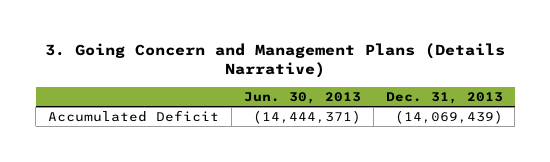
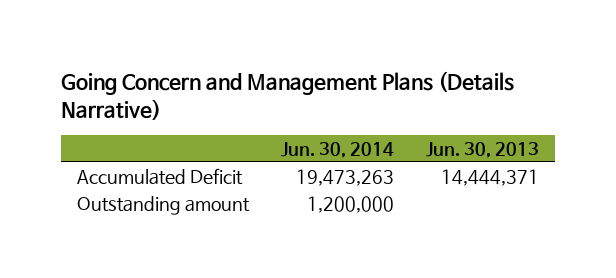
- 3. Going Concern and Management Plans (Details Narrative)
+ Going Concern and Management Plans (Details Narrative)
- | Jun. 30, 2013 | Dec. 31, 2013
+ | Jun. 30, 2014 | Jun. 30, 2013
- Accumulated Deficit | (14,444,371) | (14,069,439)
+ Accumulated Deficit | 19,473,263 | 14,444,371
+ Outstanding amount | 1,200,000 |

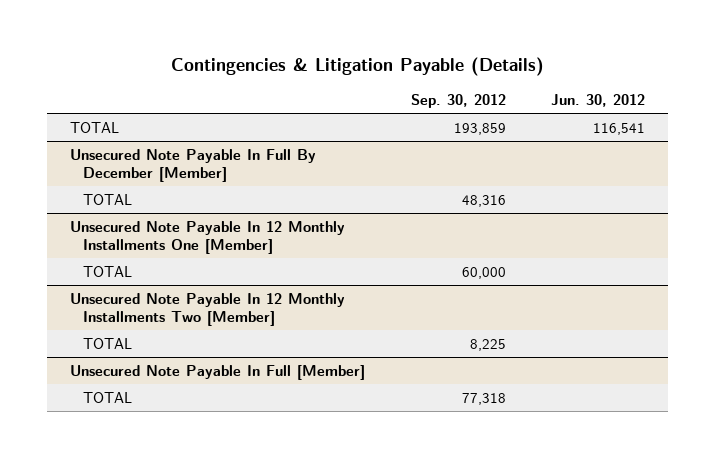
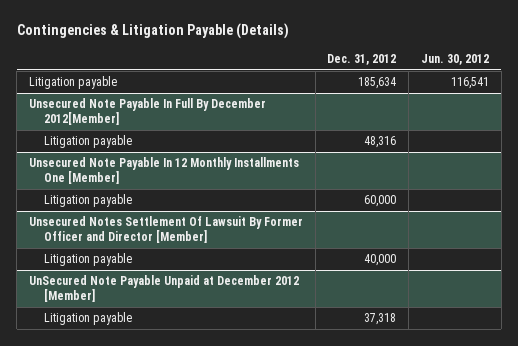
- | Sep. 30, 2012 | Jun. 30, 2012
+ | Dec. 31, 2012 | Jun. 30, 2012
- TOTAL | 193,859 | 116,541
- Unsecured Note Payable In Full By December [Member]
- TOTAL | 48,316 |
+ Litigation payable | 185,634 | 116,541
+ Unsecured Note Payable In Full By December 2012[Member]
+ Litigation payable | 48,316 |
@ Unsecured Note Payable In 12 Monthly Installments One [Member]
- TOTAL | 60,000 |
- Unsecured Note Payable In 12 Monthly Installments Two [Member]
- TOTAL | 8,225 |
- Unsecured Note Payable In Full [Member]
- TOTAL | 77,318 |
@ Unsecured Note Payable In 12 Monthly Installments One [Member]
+ Litigation payable | 60,000 |
+ Unsecured Notes Settlement Of Lawsuit By Former Officer and Director [Member]
+ Litigation payable | 40,000 |
+ UnSecured Note Payable Unpaid at December 2012 [Member]
+ Litigation payable | 37,318 |

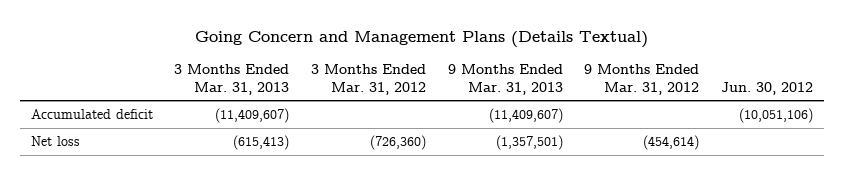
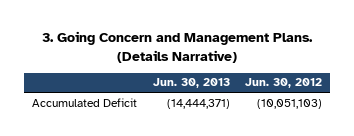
- Going Concern and Management Plans (Details Textual)
+ 3. Going Concern and Management Plans. (Details Narrative)
- | 3 Months Ended Mar. 31, 2013 | 3 Months Ended Mar. 31, 2012 | 9 Months Ended Mar. 31, 2013 | 9 Months Ended Mar. 31, 2012 | Jun. 30, 2012
+ | Jun. 30, 2013 | Jun. 30, 2012
- Accumulated deficit | (11,409,607) | | (11,409,607) | | (10,051,106)
- Net loss | (615,413) | (726,360) | (1,357,501) | (454,614) |
+ Accumulated Deficit | (14,444,371) | (10,051,103)

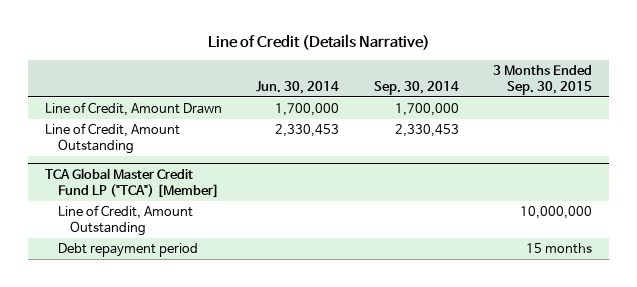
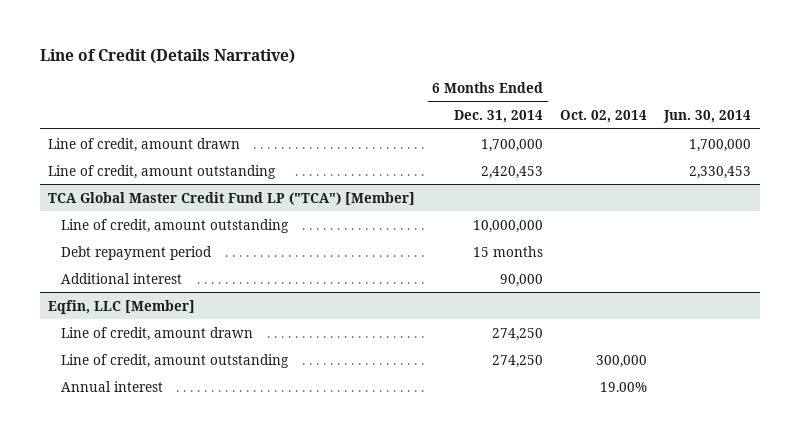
- | Jun. 30, 2014 | Sep. 30, 2014 | 3 Months Ended Sep. 30, 2015
+ | 6 Months Ended Dec. 31, 2014 | Oct. 02, 2014 | Jun. 30, 2014
- Line of Credit, Amount Drawn | 1,700,000 | 1,700,000 |
- Line of Credit, Amount Outstanding | 2,330,453 | 2,330,453 |
+ Line of credit, amount drawn | 1,700,000 | | 1,700,000
+ Line of credit, amount outstanding | 2,420,453 | | 2,330,453
@ TCA Global Master Credit Fund LP ("TCA") [Member]
- Line of Credit, Amount Outstanding | | | 10,000,000
+ Line of credit, amount outstanding | 10,000,000 | |
+ Additional interest | 90,000 | |
+ Eqfin, LLC [Member]
+ Line of credit, amount drawn | 274,250 | |
+ Line of credit, amount outstanding | 274,250 | 300,000 |
+ Annual interest | | 19.00% |

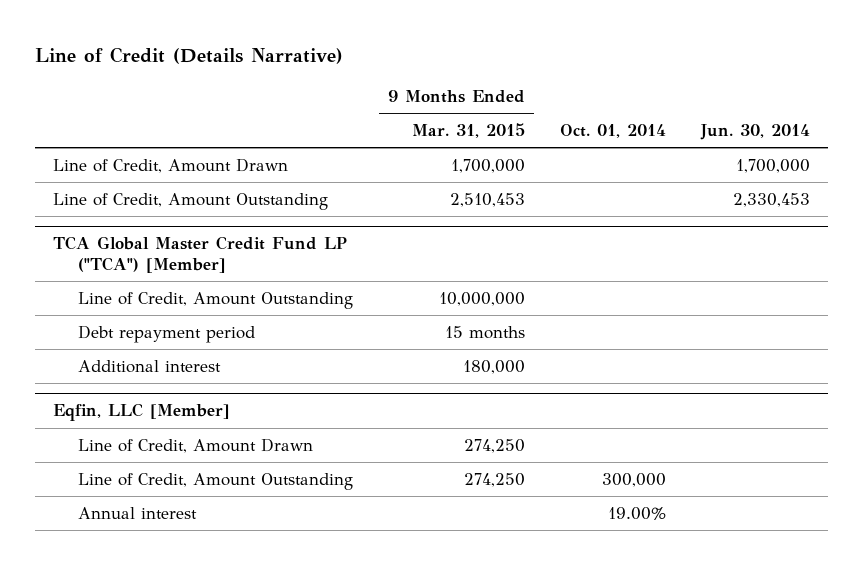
- | 6 Months Ended Dec. 31, 2014 | Oct. 02, 2014 | Jun. 30, 2014
+ | 9 Months Ended Mar. 31, 2015 | Oct. 01, 2014 | Jun. 30, 2014
- Line of credit, amount drawn | 1,700,000 | | 1,700,000
- Line of credit, amount outstanding | 2,420,453 | | 2,330,453
+ Line of Credit, Amount Drawn | 1,700,000 | | 1,700,000
+ Line of Credit, Amount Outstanding | 2,510,453 | | 2,330,453
@ TCA Global Master Credit Fund LP ("TCA") [Member]
- Line of credit, amount outstanding | 10,000,000 | |
+ Line of Credit, Amount Outstanding | 10,000,000 | |
@ Eqfin, LLC [Member]
- Line of credit, amount drawn | 274,250 | |
- Line of credit, amount outstanding | 274,250 | 300,000 |
+ Line of Credit, Amount Drawn | 274,250 | |
+ Line of Credit, Amount Outstanding | 274,250 | 300,000 |

